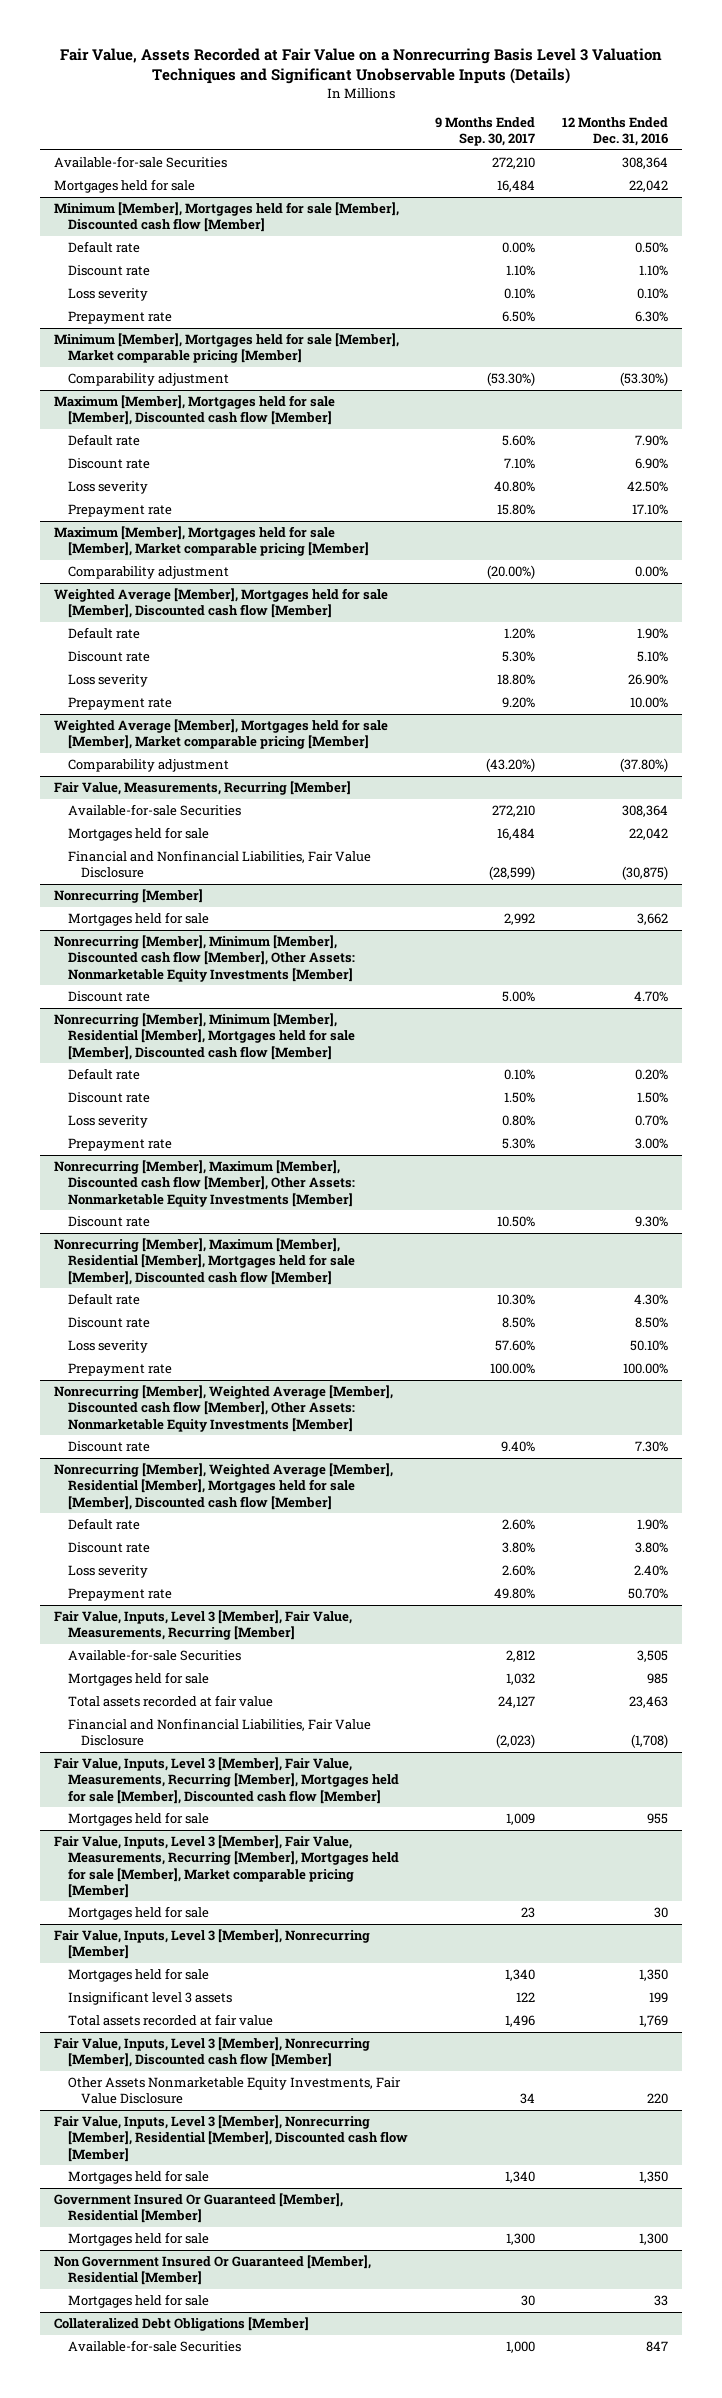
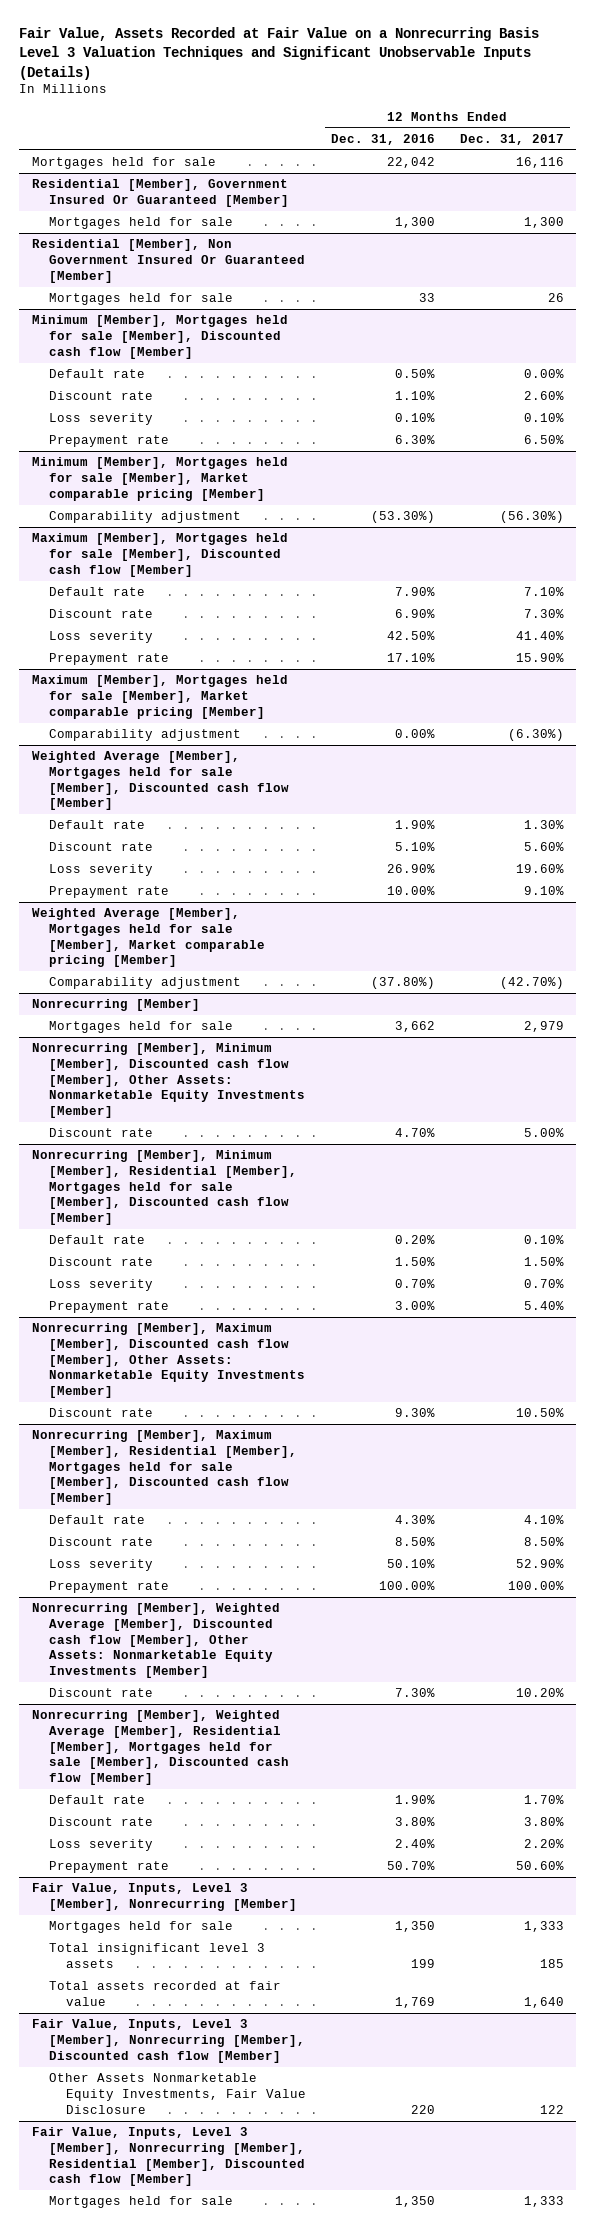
- | 9 Months Ended Sep. 30, 2017 | 12 Months Ended Dec. 31, 2016
+ | 12 Months Ended Dec. 31, 2016 | 12 Months Ended Dec. 31, 2017
- Available-for-sale Securities | 272,210 | 308,364
+ Residential [Member], Government Insured Or Guaranteed [Member]
+ Mortgages held for sale | 1,300 | 1,300
+ Residential [Member], Non Government Insured Or Guaranteed [Member]
+ Mortgages held for sale | 33 | 26
- Fair Value, Measurements, Recurring [Member]
- Available-for-sale Securities | 272,210 | 308,364
- Mortgages held for sale | 16,484 | 22,042
- Financial and Nonfinancial Liabilities, Fair Value Disclosure | (28,599) | (30,875)
- Fair Value, Inputs, Level 3 [Member], Fair Value, Measurements, Recurring [Member]
- Available-for-sale Securities | 2,812 | 3,505
- Mortgages held for sale | 1,032 | 985
- Total assets recorded at fair value | 24,127 | 23,463
- Financial and Nonfinancial Liabilities, Fair Value Disclosure | (2,023) | (1,708)
- Fair Value, Inputs, Level 3 [Member], Fair Value, Measurements, Recurring [Member], Mortgages held for sale [Member], Discounted cash flow [Member]
- Mortgages held for sale | 1,009 | 955
- Fair Value, Inputs, Level 3 [Member], Fair Value, Measurements, Recurring [Member], Mortgages held for sale [Member], Market comparable pricing [Member]
- Mortgages held for sale | 23 | 30
@ Fair Value, Inputs, Level 3 [Member], Nonrecurring [Member]
- Insignificant level 3 assets | 122 | 199
+ Total insignificant level 3 assets | 199 | 185
- Government Insured Or Guaranteed [Member], Residential [Member]
- Mortgages held for sale | 1,300 | 1,300
- Non Government Insured Or Guaranteed [Member], Residential [Member]
- Mortgages held for sale | 30 | 33
- Collateralized Debt Obligations [Member]
- Available-for-sale Securities | 1,000 | 847

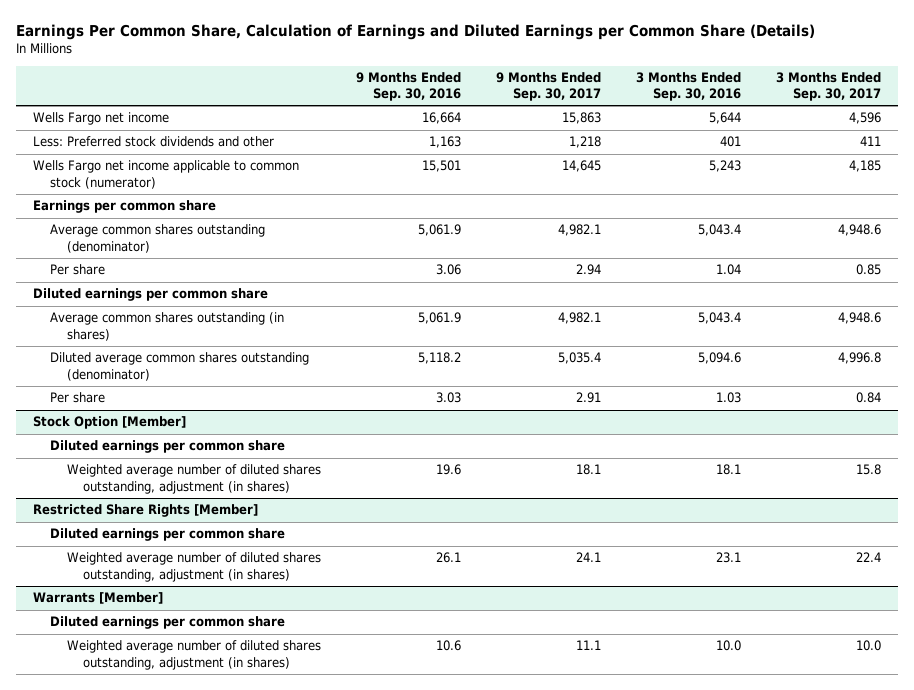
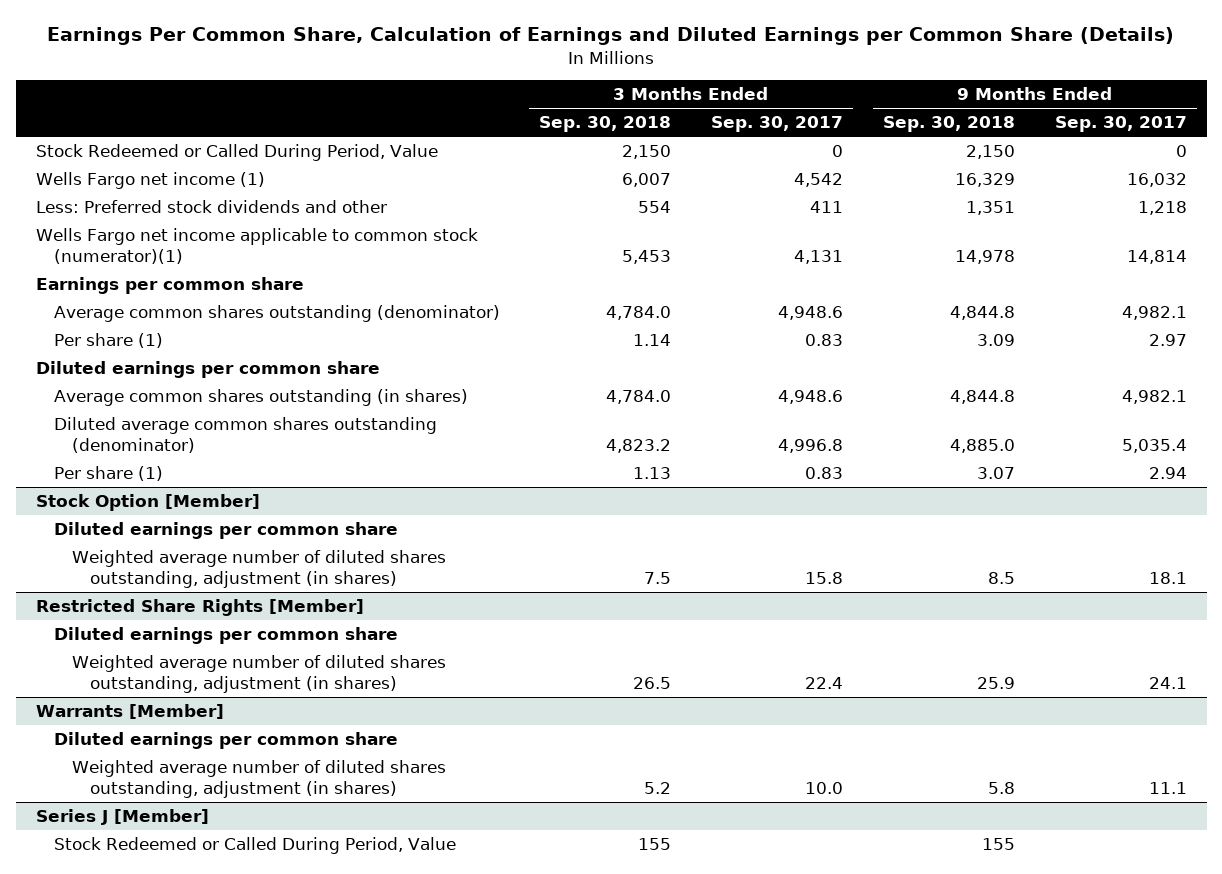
- | 9 Months Ended Sep. 30, 2016 | 9 Months Ended Sep. 30, 2017 | 3 Months Ended Sep. 30, 2016 | 3 Months Ended Sep. 30, 2017
+ | 3 Months Ended Sep. 30, 2018 | 3 Months Ended Sep. 30, 2017 | 9 Months Ended Sep. 30, 2018 | 9 Months Ended Sep. 30, 2017
- Wells Fargo net income | 16,664 | 15,863 | 5,644 | 4,596
+ Stock Redeemed or Called During Period, Value | 2,150 | 0 | 2,150 | 0
+ Wells Fargo net income (1) | 6,007 | 4,542 | 16,329 | 16,032
- Wells Fargo net income applicable to common stock (numerator) | 15,501 | 14,645 | 5,243 | 4,185
+ Wells Fargo net income applicable to common stock (numerator)(1) | 5,453 | 4,131 | 14,978 | 14,814
- Per share | 3.06 | 2.94 | 1.04 | 0.85
+ Per share (1) | 1.14 | 0.83 | 3.09 | 2.97
- Per share | 3.03 | 2.91 | 1.03 | 0.84
+ Per share (1) | 1.13 | 0.83 | 3.07 | 2.94
+ Series J [Member]
+ Stock Redeemed or Called During Period, Value | 155 | | 155 |

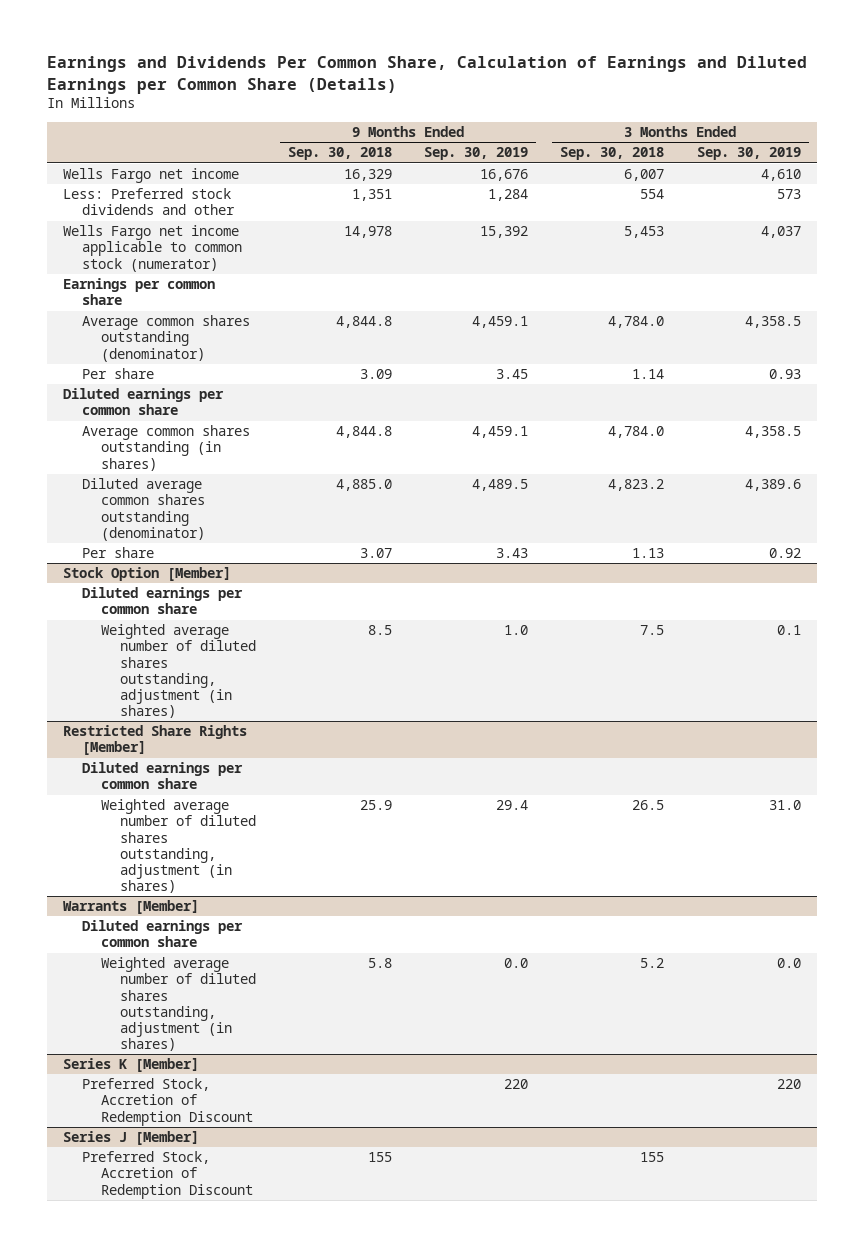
- Earnings Per Common Share, Calculation of Earnings and Diluted Earnings per Common Share (Details)
+ Earnings and Dividends Per Common Share, Calculation of Earnings and Diluted Earnings per Common Share (Details)
- | 3 Months Ended Sep. 30, 2018 | 3 Months Ended Sep. 30, 2017 | 9 Months Ended Sep. 30, 2018 | 9 Months Ended Sep. 30, 2017
+ | 9 Months Ended Sep. 30, 2018 | 9 Months Ended Sep. 30, 2019 | 3 Months Ended Sep. 30, 2018 | 3 Months Ended Sep. 30, 2019
- Stock Redeemed or Called During Period, Value | 2,150 | 0 | 2,150 | 0
- Wells Fargo net income (1) | 6,007 | 4,542 | 16,329 | 16,032
+ Wells Fargo net income | 16,329 | 16,676 | 6,007 | 4,610
- Wells Fargo net income applicable to common stock (numerator)(1) | 5,453 | 4,131 | 14,978 | 14,814
+ Wells Fargo net income applicable to common stock (numerator) | 14,978 | 15,392 | 5,453 | 4,037
- Per share (1) | 1.14 | 0.83 | 3.09 | 2.97
+ Per share | 3.09 | 3.45 | 1.14 | 0.93
- Per share (1) | 1.13 | 0.83 | 3.07 | 2.94
+ Per share | 3.07 | 3.43 | 1.13 | 0.92
+ Series K [Member]
+ Preferred Stock, Accretion of Redemption Discount | | 220 | | 220
@ Series J [Member]
- Stock Redeemed or Called During Period, Value | 155 | | 155 |
+ Preferred Stock, Accretion of Redemption Discount | 155 | | 155 |

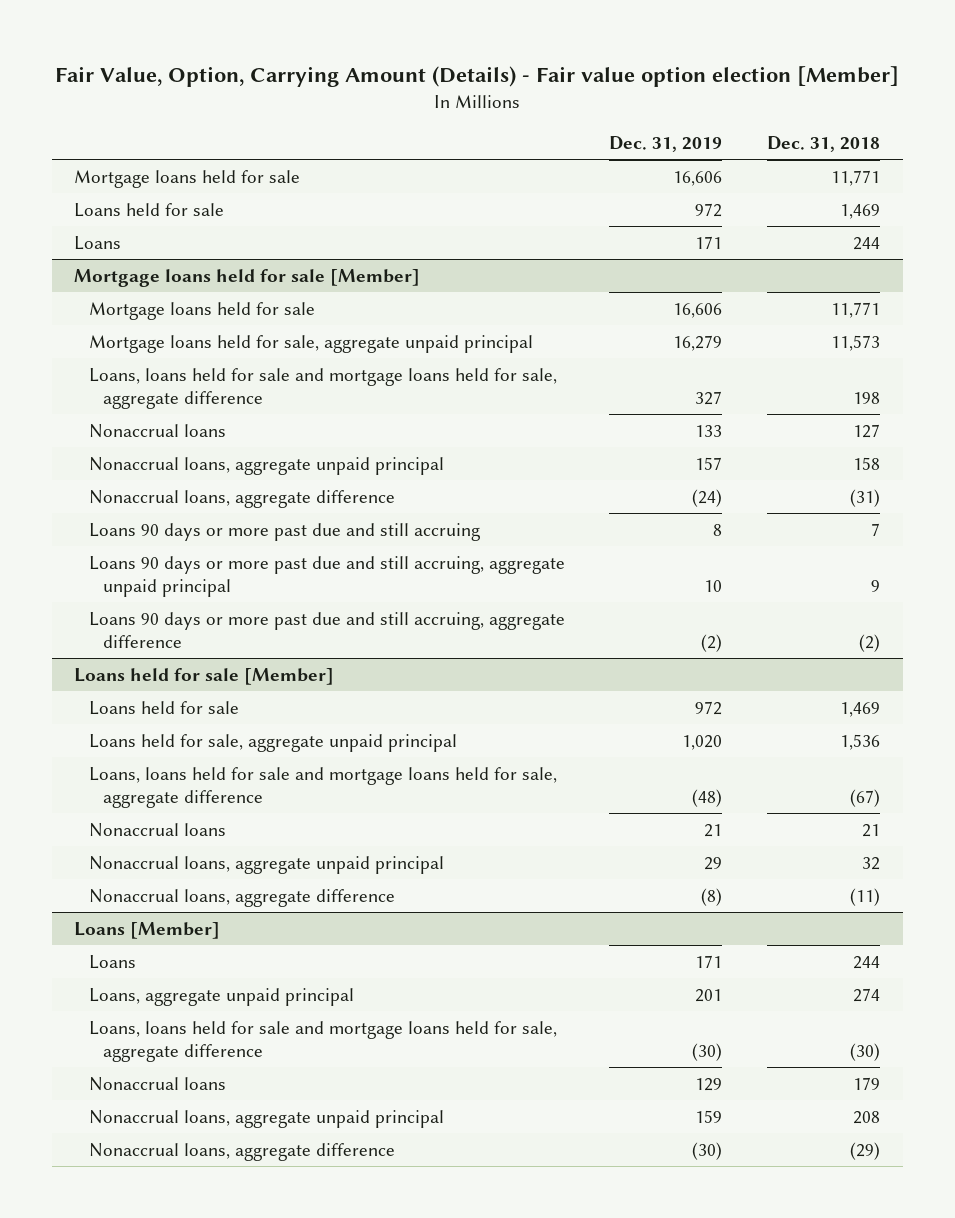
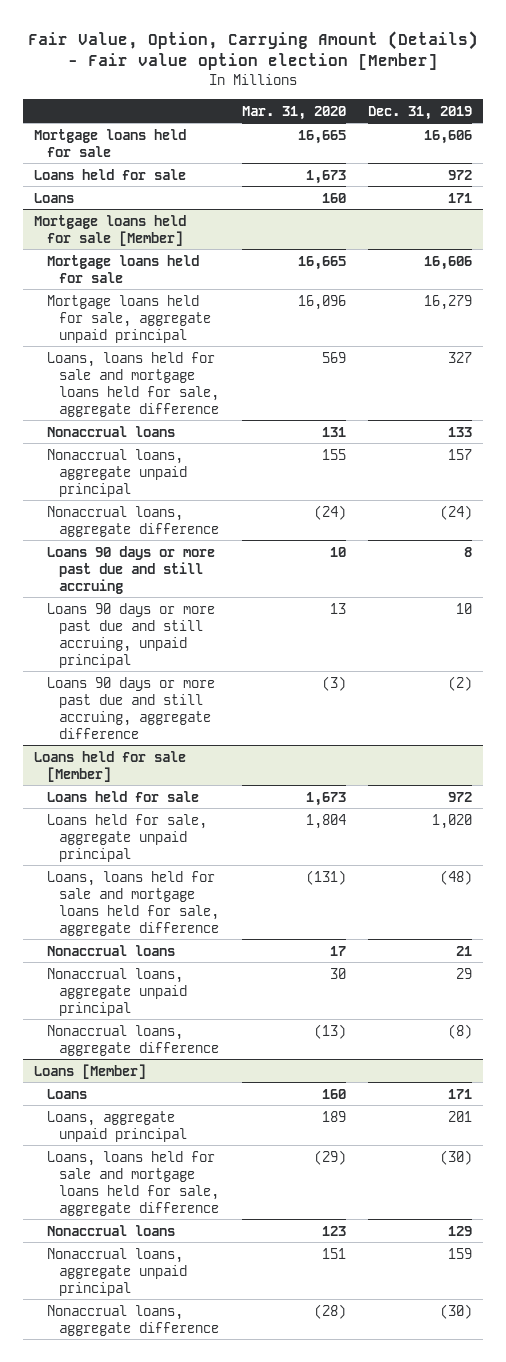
- | Dec. 31, 2019 | Dec. 31, 2018
+ | Mar. 31, 2020 | Dec. 31, 2019
@ Mortgage loans held for sale [Member]
- Loans 90 days or more past due and still accruing, aggregate unpaid principal | 10 | 9
+ Loans 90 days or more past due and still accruing, unpaid principal | 13 | 10

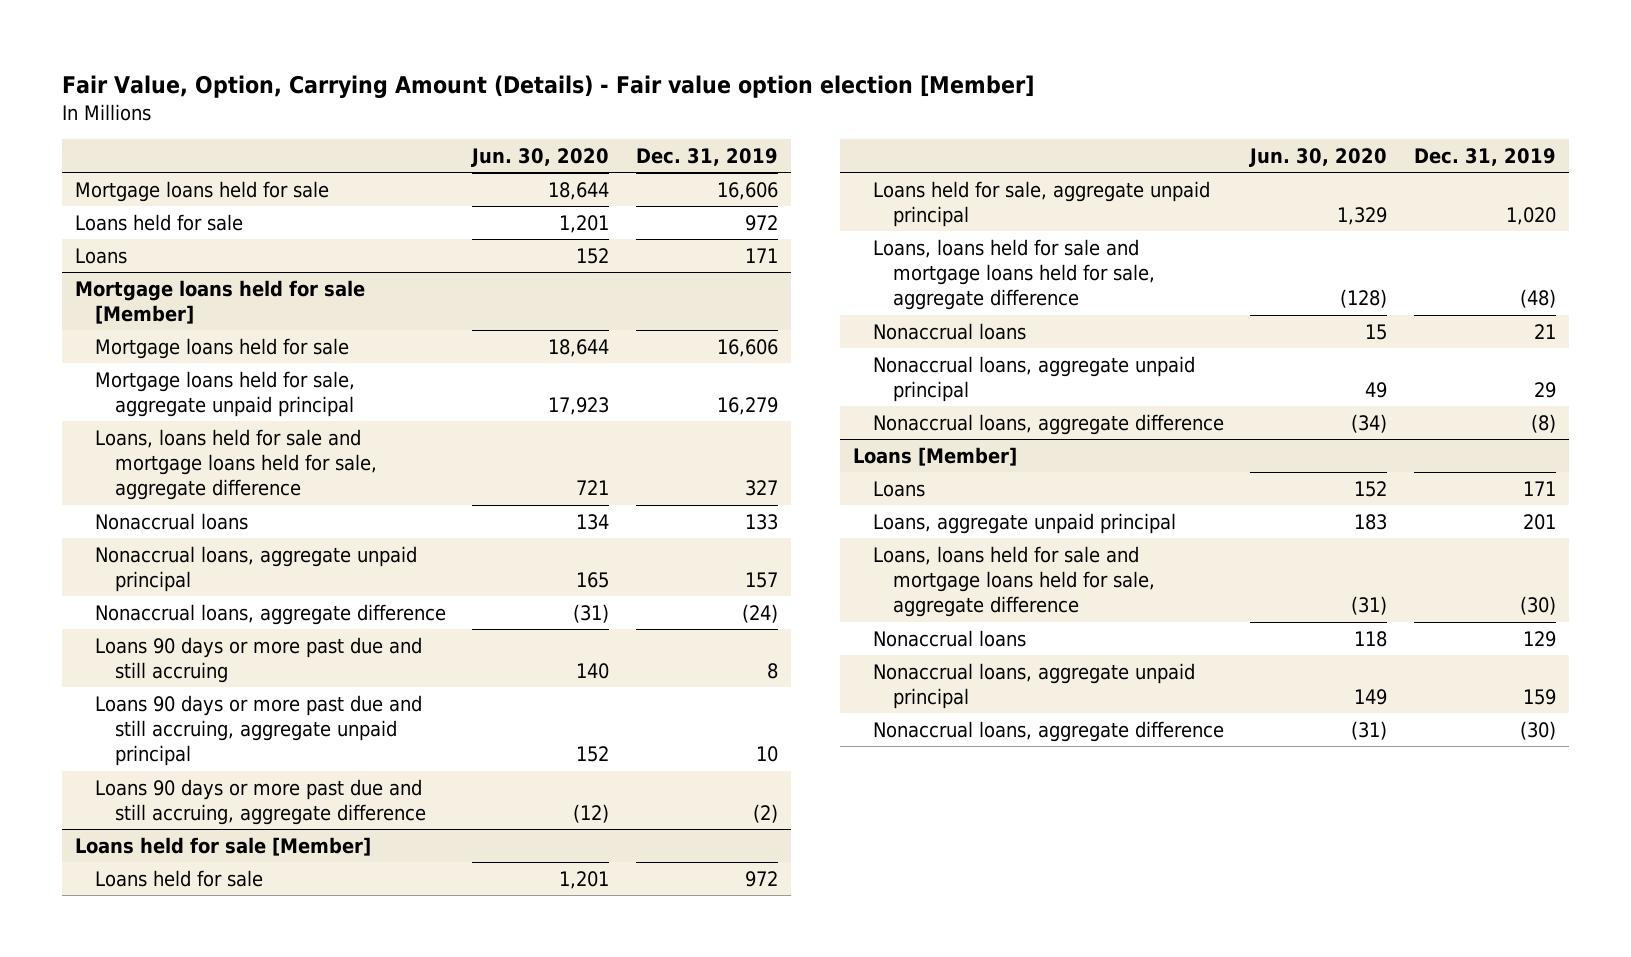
- | Mar. 31, 2020 | Dec. 31, 2019
+ | Jun. 30, 2020 | Dec. 31, 2019
@ Mortgage loans held for sale [Member]
- Loans 90 days or more past due and still accruing, unpaid principal | 13 | 10
+ Loans 90 days or more past due and still accruing, aggregate unpaid principal | 152 | 10

